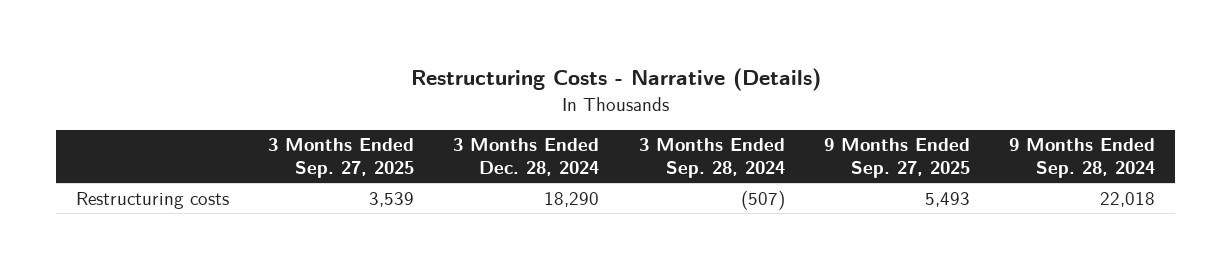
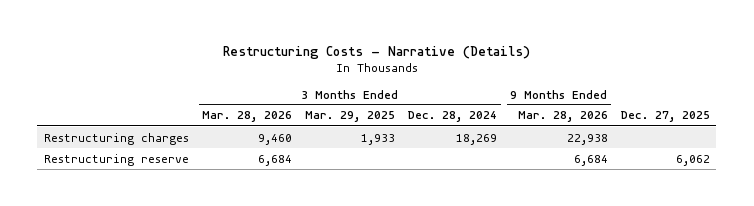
- | 3 Months Ended Sep. 27, 2025 | 3 Months Ended Dec. 28, 2024 | 3 Months Ended Sep. 28, 2024 | 9 Months Ended Sep. 27, 2025 | 9 Months Ended Sep. 28, 2024
+ | 3 Months Ended Mar. 28, 2026 | 3 Months Ended Mar. 29, 2025 | 3 Months Ended Dec. 28, 2024 | 9 Months Ended Mar. 28, 2026 | Dec. 27, 2025
- Restructuring costs | 3,539 | 18,290 | (507) | 5,493 | 22,018
+ Restructuring charges | 9,460 | 1,933 | 18,269 | 22,938 |
+ Restructuring reserve | 6,684 | | | 6,684 | 6,062

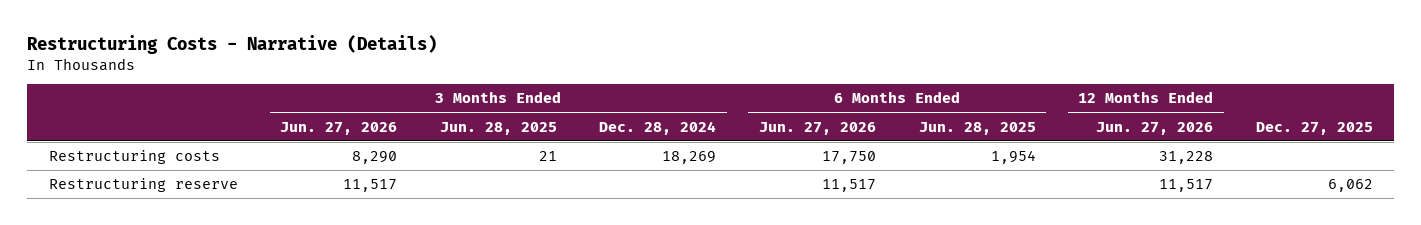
- | 3 Months Ended Mar. 28, 2026 | 3 Months Ended Mar. 29, 2025 | 3 Months Ended Dec. 28, 2024 | 9 Months Ended Mar. 28, 2026 | Dec. 27, 2025
+ | 3 Months Ended Jun. 27, 2026 | 3 Months Ended Jun. 28, 2025 | 3 Months Ended Dec. 28, 2024 | 6 Months Ended Jun. 27, 2026 | 6 Months Ended Jun. 28, 2025 | 12 Months Ended Jun. 27, 2026 | Dec. 27, 2025
- Restructuring charges | 9,460 | 1,933 | 18,269 | 22,938 |
+ Restructuring costs | 8,290 | 21 | 18,269 | 17,750 | 1,954 | 31,228 |

